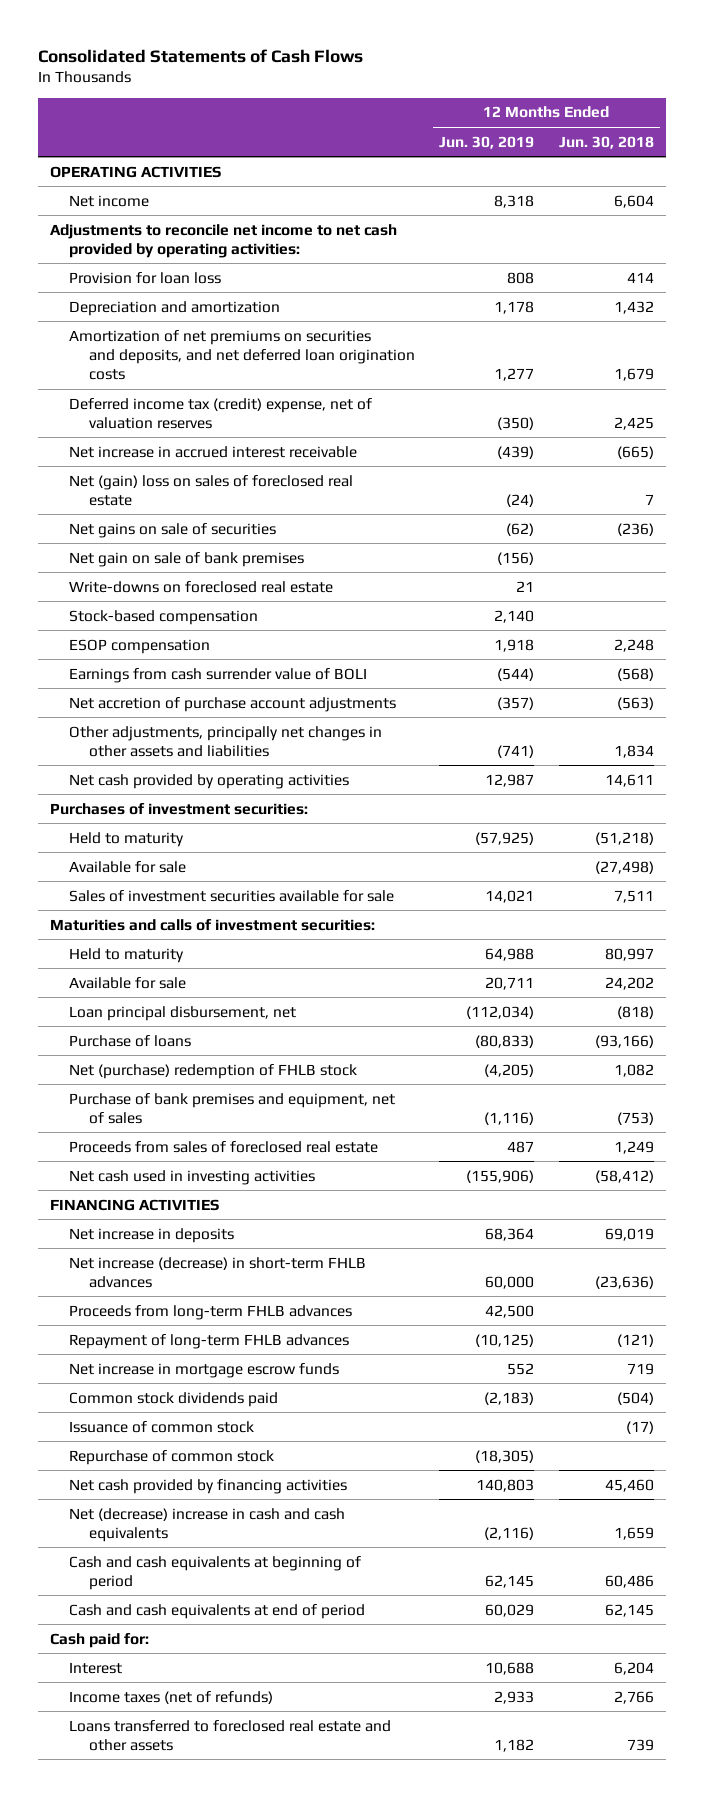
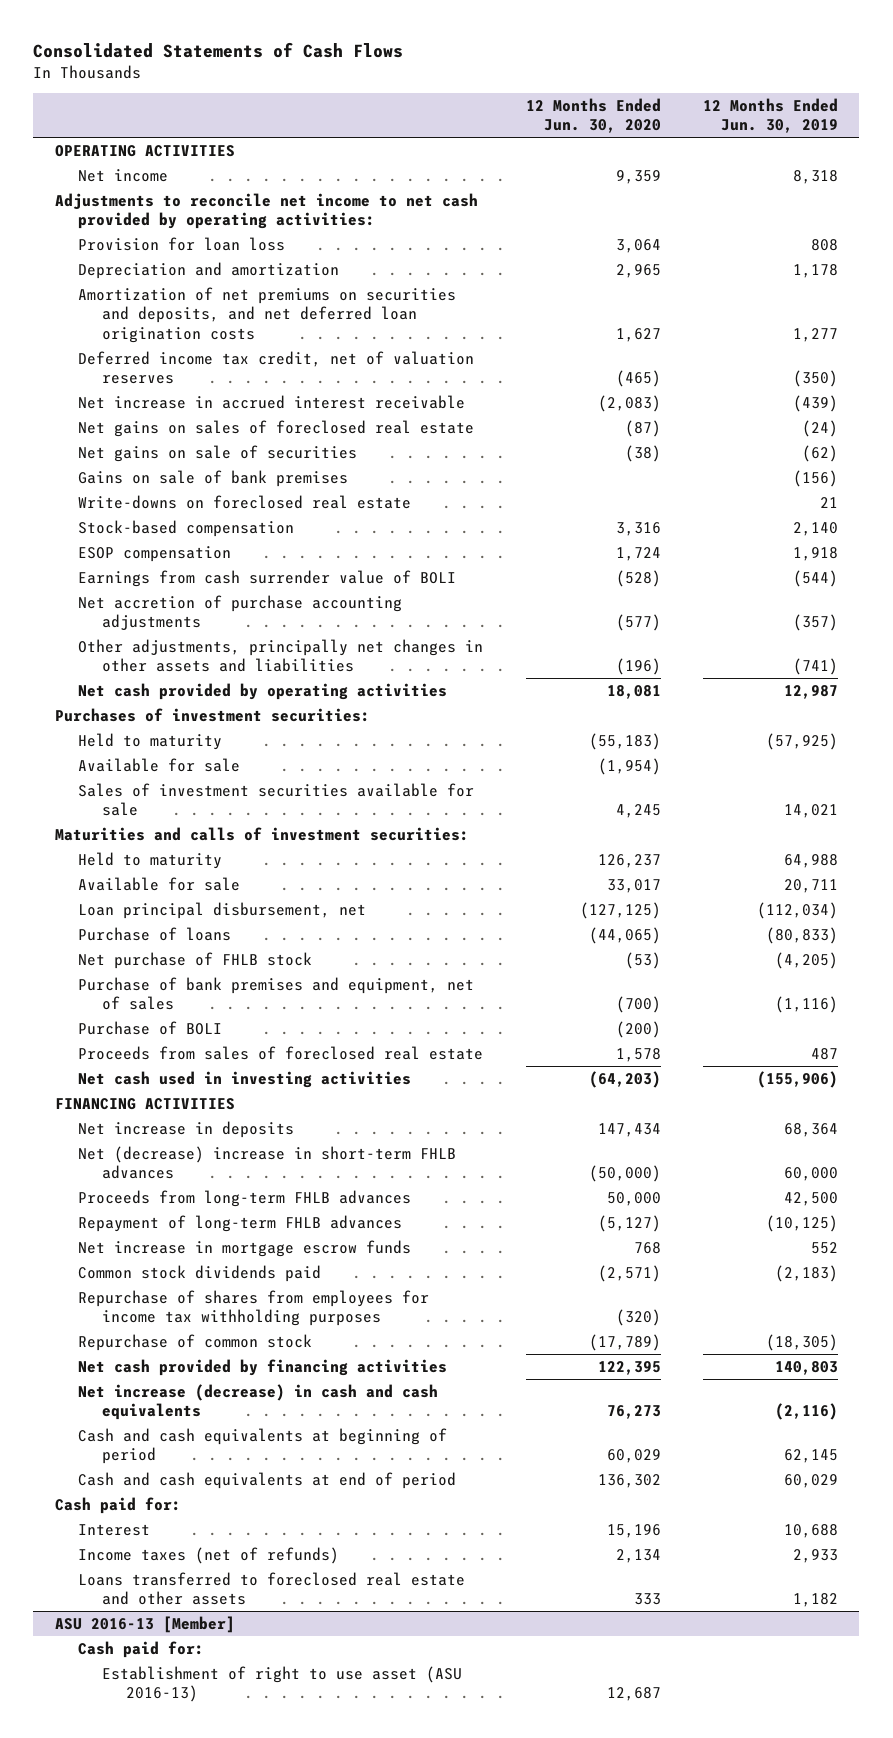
- | 12 Months Ended Jun. 30, 2019 | 12 Months Ended Jun. 30, 2018
+ | 12 Months Ended Jun. 30, 2020 | 12 Months Ended Jun. 30, 2019
- Deferred income tax (credit) expense, net of valuation reserves | (350) | 2,425
+ Deferred income tax credit, net of valuation reserves | (465) | (350)
- Net (gain) loss on sales of foreclosed real estate | (24) | 7
+ Net gains on sales of foreclosed real estate | (87) | (24)
- Net gain on sale of bank premises | (156) |
+ Gains on sale of bank premises | | (156)
- Net accretion of purchase account adjustments | (357) | (563)
+ Net accretion of purchase accounting adjustments | (577) | (357)
- Net (purchase) redemption of FHLB stock | (4,205) | 1,082
+ Net purchase of FHLB stock | (53) | (4,205)
+ Purchase of BOLI | (200) |
- Net increase (decrease) in short-term FHLB advances | 60,000 | (23,636)
+ Net (decrease) increase in short-term FHLB advances | (50,000) | 60,000
- Issuance of common stock | | (17)
+ Repurchase of shares from employees for income tax withholding purposes | (320) |
- Net (decrease) increase in cash and cash equivalents | (2,116) | 1,659
+ Net increase (decrease) in cash and cash equivalents | 76,273 | (2,116)
+ ASU 2016-13 [Member]
+ Cash paid for:
+ Establishment of right to use asset (ASU 2016-13) | 12,687 |

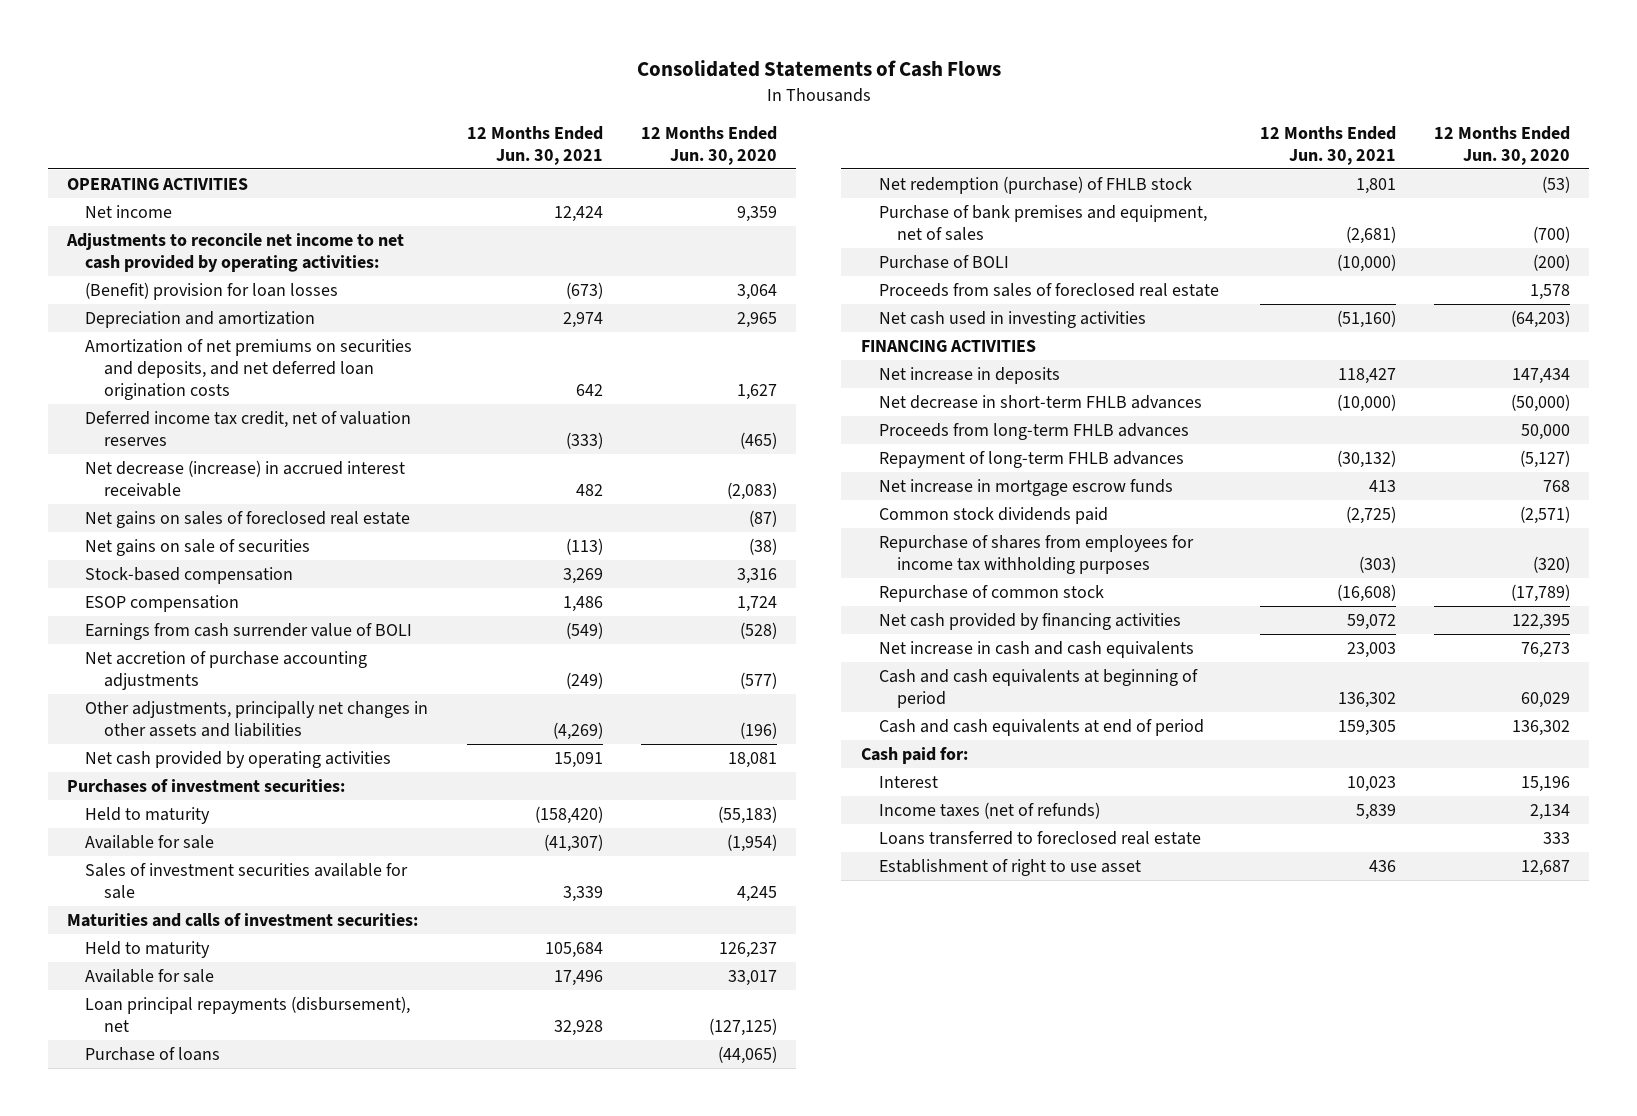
- | 12 Months Ended Jun. 30, 2020 | 12 Months Ended Jun. 30, 2019
+ | 12 Months Ended Jun. 30, 2021 | 12 Months Ended Jun. 30, 2020
- Provision for loan loss | 3,064 | 808
+ (Benefit) provision for loan losses | (673) | 3,064
- Net increase in accrued interest receivable | (2,083) | (439)
+ Net decrease (increase) in accrued interest receivable | 482 | (2,083)
- Gains on sale of bank premises | | (156)
- Write-downs on foreclosed real estate | | 21
- Loan principal disbursement, net | (127,125) | (112,034)
+ Loan principal repayments (disbursement), net | 32,928 | (127,125)
- Net purchase of FHLB stock | (53) | (4,205)
+ Net redemption (purchase) of FHLB stock | 1,801 | (53)
- Net (decrease) increase in short-term FHLB advances | (50,000) | 60,000
+ Net decrease in short-term FHLB advances | (10,000) | (50,000)
- Net increase (decrease) in cash and cash equivalents | 76,273 | (2,116)
+ Net increase in cash and cash equivalents | 23,003 | 76,273
- Loans transferred to foreclosed real estate and other assets | 333 | 1,182
- ASU 2016-13 [Member]
- Cash paid for:
- Establishment of right to use asset (ASU 2016-13) | 12,687 |
+ Loans transferred to foreclosed real estate | | 333
+ Establishment of right to use asset | 436 | 12,687

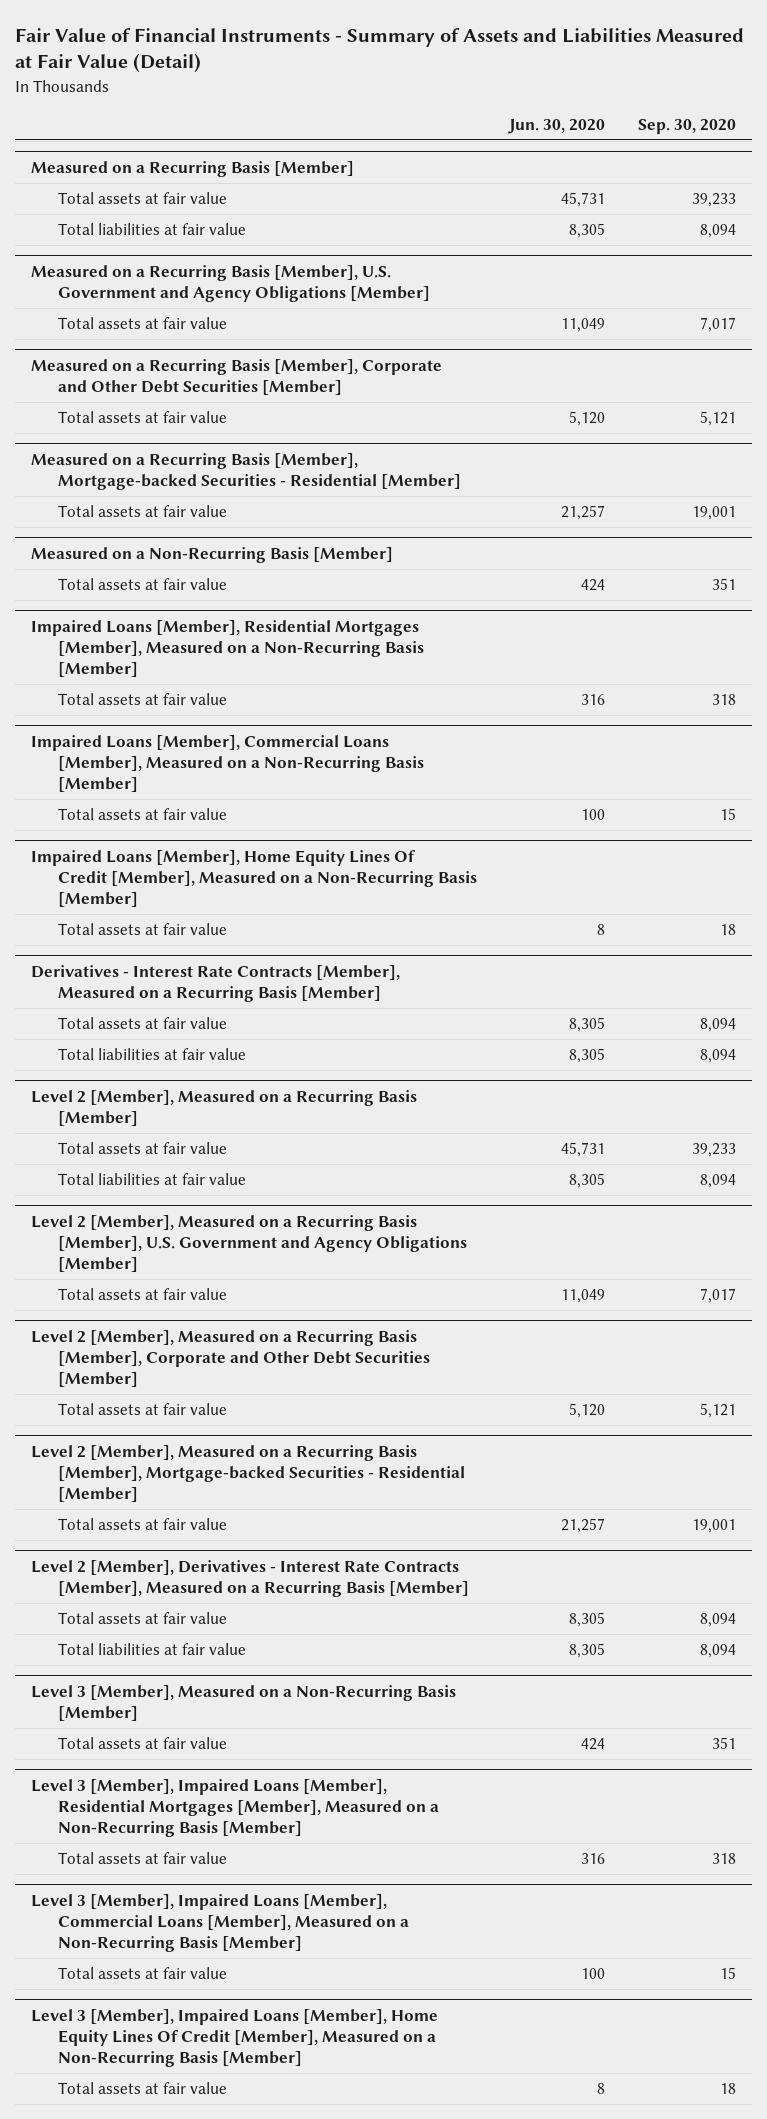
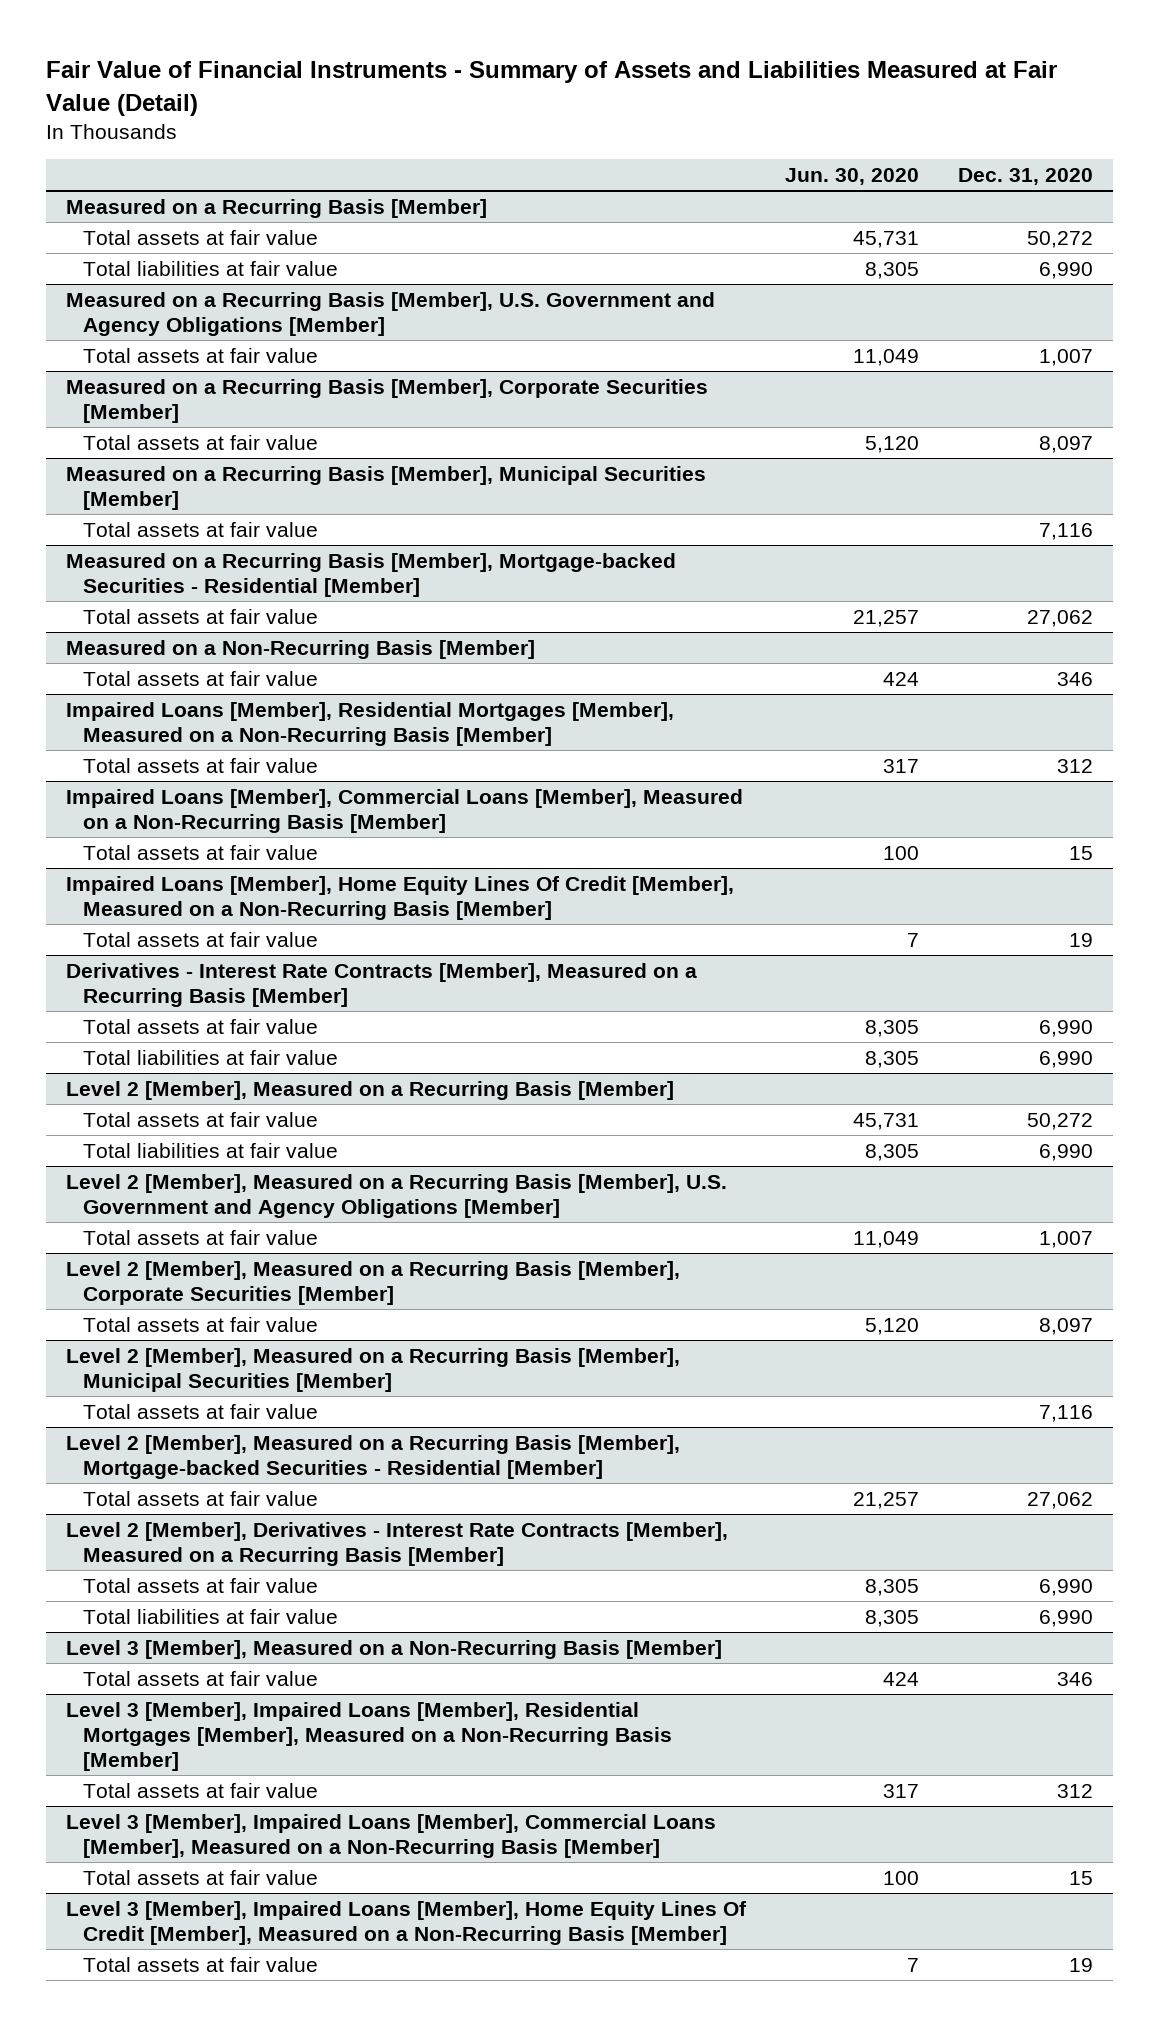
- | Jun. 30, 2020 | Sep. 30, 2020
+ | Jun. 30, 2020 | Dec. 31, 2020
- Measured on a Recurring Basis [Member], Corporate and Other Debt Securities [Member]
+ Measured on a Recurring Basis [Member], Corporate Securities [Member]
+ Measured on a Recurring Basis [Member], Municipal Securities [Member]
+ Total assets at fair value | | 7,116
@ Impaired Loans [Member], Residential Mortgages [Member], Measured on a Non-Recurring Basis [Member]
- Total assets at fair value | 316 | 318
+ Total assets at fair value | 317 | 312
@ Impaired Loans [Member], Home Equity Lines Of Credit [Member], Measured on a Non-Recurring Basis [Member]
- Total assets at fair value | 8 | 18
+ Total assets at fair value | 7 | 19
- Level 2 [Member], Measured on a Recurring Basis [Member], Corporate and Other Debt Securities [Member]
+ Level 2 [Member], Measured on a Recurring Basis [Member], Corporate Securities [Member]
+ Level 2 [Member], Measured on a Recurring Basis [Member], Municipal Securities [Member]
+ Total assets at fair value | | 7,116
@ Level 3 [Member], Impaired Loans [Member], Residential Mortgages [Member], Measured on a Non-Recurring Basis [Member]
- Total assets at fair value | 316 | 318
+ Total assets at fair value | 317 | 312
@ Level 3 [Member], Impaired Loans [Member], Home Equity Lines Of Credit [Member], Measured on a Non-Recurring Basis [Member]
- Total assets at fair value | 8 | 18
+ Total assets at fair value | 7 | 19

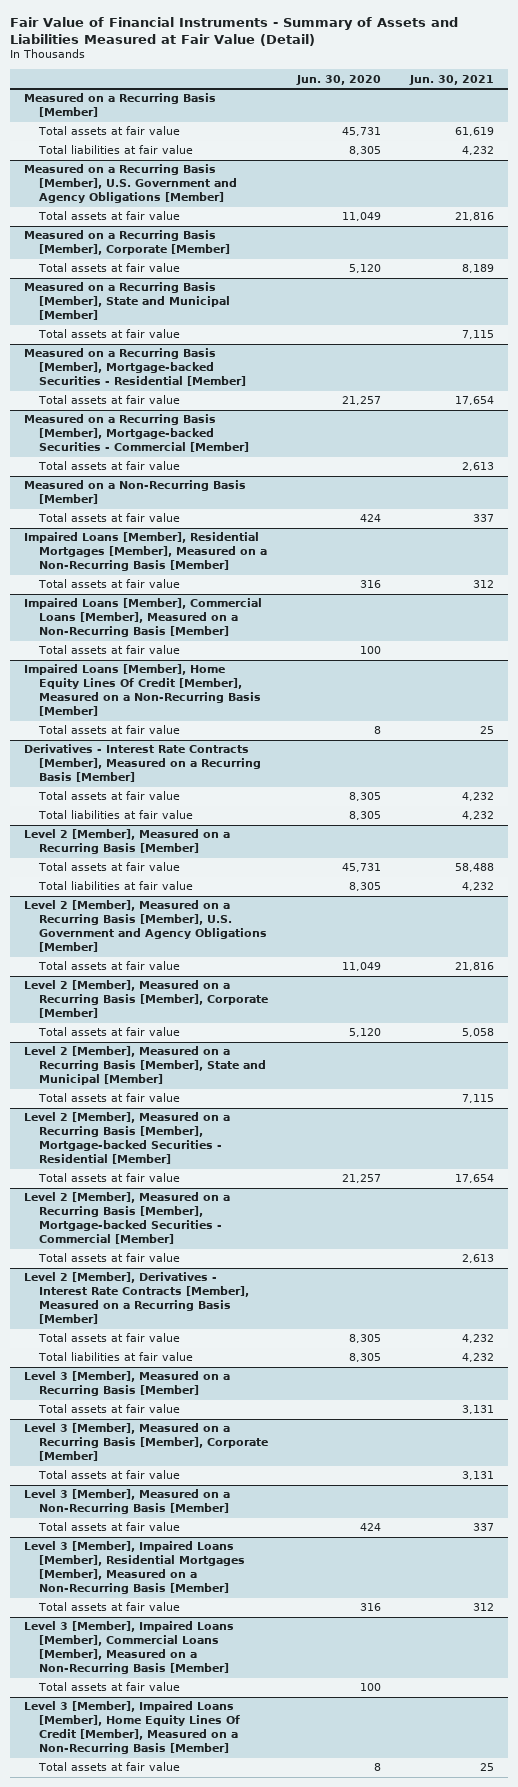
- | Jun. 30, 2020 | Dec. 31, 2020
+ | Jun. 30, 2020 | Jun. 30, 2021
- Measured on a Recurring Basis [Member], Corporate Securities [Member]
+ Measured on a Recurring Basis [Member], Corporate [Member]
- Measured on a Recurring Basis [Member], Municipal Securities [Member]
+ Measured on a Recurring Basis [Member], State and Municipal [Member]
+ Measured on a Recurring Basis [Member], Mortgage-backed Securities - Commercial [Member]
+ Total assets at fair value | | 2,613
@ Impaired Loans [Member], Residential Mortgages [Member], Measured on a Non-Recurring Basis [Member]
- Total assets at fair value | 317 | 312
+ Total assets at fair value | 316 | 312
@ Impaired Loans [Member], Home Equity Lines Of Credit [Member], Measured on a Non-Recurring Basis [Member]
- Total assets at fair value | 7 | 19
+ Total assets at fair value | 8 | 25
- Level 2 [Member], Measured on a Recurring Basis [Member], Corporate Securities [Member]
+ Level 2 [Member], Measured on a Recurring Basis [Member], Corporate [Member]
- Level 2 [Member], Measured on a Recurring Basis [Member], Municipal Securities [Member]
+ Level 2 [Member], Measured on a Recurring Basis [Member], State and Municipal [Member]
+ Level 2 [Member], Measured on a Recurring Basis [Member], Mortgage-backed Securities - Commercial [Member]
+ Total assets at fair value | | 2,613
+ Level 3 [Member], Measured on a Recurring Basis [Member]
+ Total assets at fair value | | 3,131
+ Level 3 [Member], Measured on a Recurring Basis [Member], Corporate [Member]
+ Total assets at fair value | | 3,131
@ Level 3 [Member], Impaired Loans [Member], Residential Mortgages [Member], Measured on a Non-Recurring Basis [Member]
- Total assets at fair value | 317 | 312
+ Total assets at fair value | 316 | 312
@ Level 3 [Member], Impaired Loans [Member], Home Equity Lines Of Credit [Member], Measured on a Non-Recurring Basis [Member]
- Total assets at fair value | 7 | 19
+ Total assets at fair value | 8 | 25

